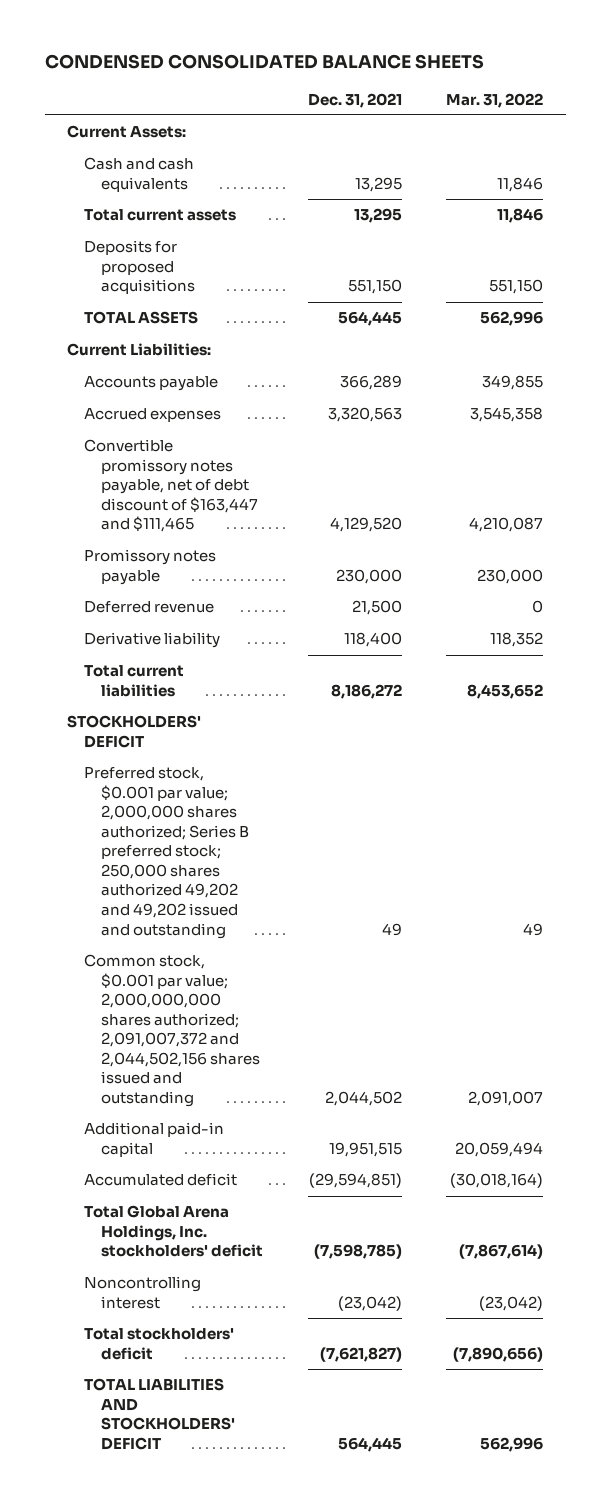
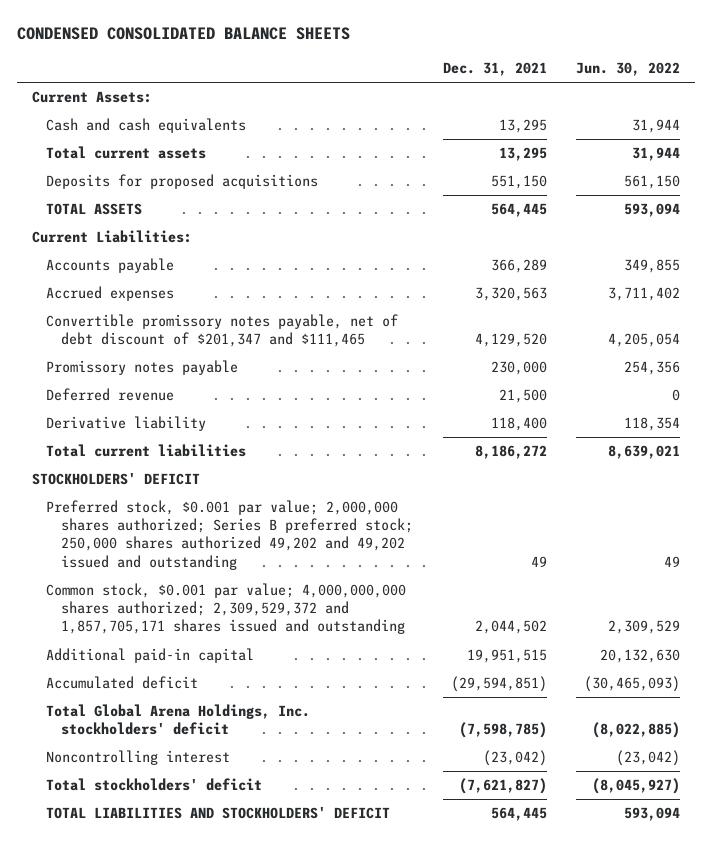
- | Dec. 31, 2021 | Mar. 31, 2022
+ | Dec. 31, 2021 | Jun. 30, 2022
- Convertible promissory notes payable, net of debt discount of $163,447 and $111,465 | 4,129,520 | 4,210,087
+ Convertible promissory notes payable, net of debt discount of $201,347 and $111,465 | 4,129,520 | 4,205,054
- Common stock, $0.001 par value; 2,000,000,000 shares authorized; 2,091,007,372 and 2,044,502,156 shares issued and outstanding | 2,044,502 | 2,091,007
+ Common stock, $0.001 par value; 4,000,000,000 shares authorized; 2,309,529,372 and 1,857,705,171 shares issued and outstanding | 2,044,502 | 2,309,529

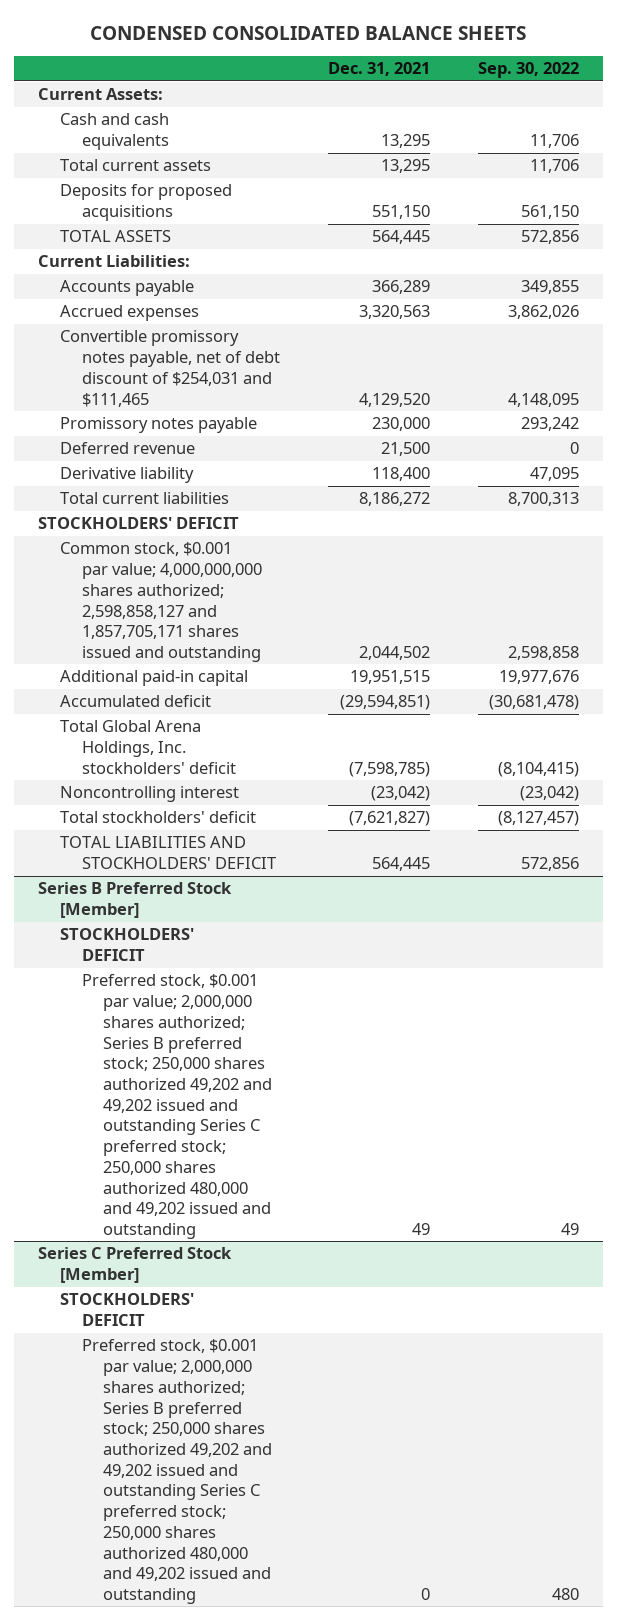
- | Dec. 31, 2021 | Jun. 30, 2022
+ | Dec. 31, 2021 | Sep. 30, 2022
- Convertible promissory notes payable, net of debt discount of $201,347 and $111,465 | 4,129,520 | 4,205,054
+ Convertible promissory notes payable, net of debt discount of $254,031 and $111,465 | 4,129,520 | 4,148,095
- Preferred stock, $0.001 par value; 2,000,000 shares authorized; Series B preferred stock; 250,000 shares authorized 49,202 and 49,202 issued and outstanding | 49 | 49
- Common stock, $0.001 par value; 4,000,000,000 shares authorized; 2,309,529,372 and 1,857,705,171 shares issued and outstanding | 2,044,502 | 2,309,529
+ Common stock, $0.001 par value; 4,000,000,000 shares authorized; 2,598,858,127 and 1,857,705,171 shares issued and outstanding | 2,044,502 | 2,598,858
+ Series B Preferred Stock [Member]
+ STOCKHOLDERS' DEFICIT
+ Preferred stock, $0.001 par value; 2,000,000 shares authorized; Series B preferred stock; 250,000 shares authorized 49,202 and 49,202 issued and outstanding Series C preferred stock; 250,000 shares authorized 480,000 and 49,202 issued and outstanding | 49 | 49
+ Series C Preferred Stock [Member]
+ STOCKHOLDERS' DEFICIT
+ Preferred stock, $0.001 par value; 2,000,000 shares authorized; Series B preferred stock; 250,000 shares authorized 49,202 and 49,202 issued and outstanding Series C preferred stock; 250,000 shares authorized 480,000 and 49,202 issued and outstanding | 0 | 480

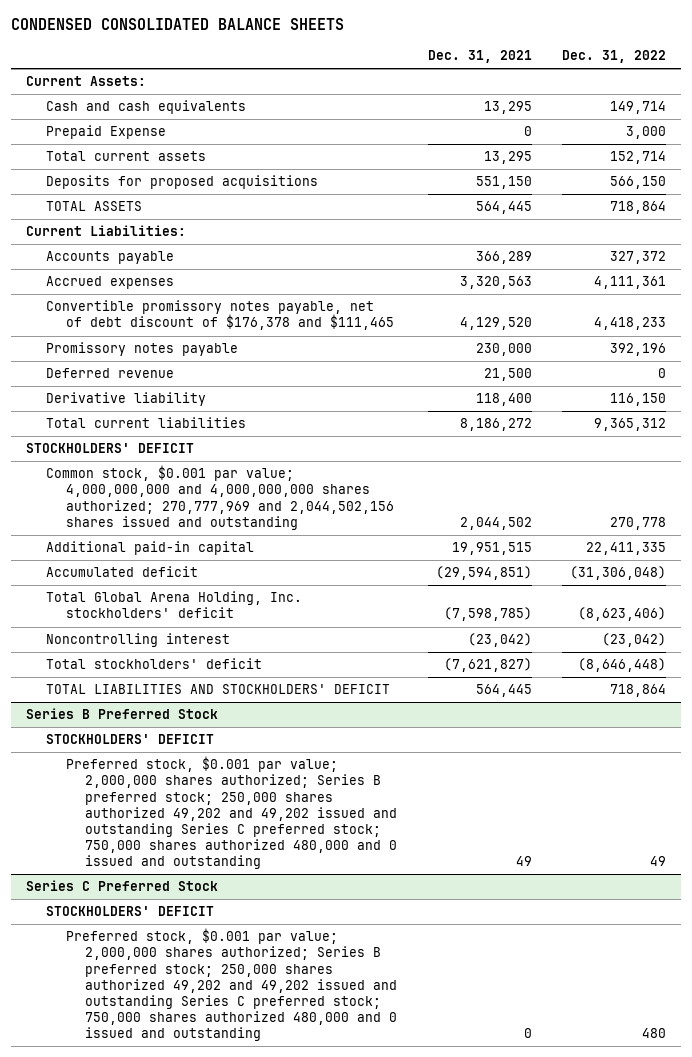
- | Dec. 31, 2021 | Sep. 30, 2022
+ | Dec. 31, 2021 | Dec. 31, 2022
+ Prepaid Expense | 0 | 3,000
- Convertible promissory notes payable, net of debt discount of $254,031 and $111,465 | 4,129,520 | 4,148,095
+ Convertible promissory notes payable, net of debt discount of $176,378 and $111,465 | 4,129,520 | 4,418,233
- Common stock, $0.001 par value; 4,000,000,000 shares authorized; 2,598,858,127 and 1,857,705,171 shares issued and outstanding | 2,044,502 | 2,598,858
+ Common stock, $0.001 par value; 4,000,000,000 and 4,000,000,000 shares authorized; 270,777,969 and 2,044,502,156 shares issued and outstanding | 2,044,502 | 270,778
- Total Global Arena Holdings, Inc. stockholders' deficit | (7,598,785) | (8,104,415)
+ Total Global Arena Holding, Inc. stockholders' deficit | (7,598,785) | (8,623,406)
- Series B Preferred Stock [Member]
+ Series B Preferred Stock
- Preferred stock, $0.001 par value; 2,000,000 shares authorized; Series B preferred stock; 250,000 shares authorized 49,202 and 49,202 issued and outstanding Series C preferred stock; 250,000 shares authorized 480,000 and 49,202 issued and outstanding | 49 | 49
- Series C Preferred Stock [Member]
+ Preferred stock, $0.001 par value; 2,000,000 shares authorized; Series B preferred stock; 250,000 shares authorized 49,202 and 49,202 issued and outstanding Series C preferred stock; 750,000 shares authorized 480,000 and 0 issued and outstanding | 49 | 49
+ Series C Preferred Stock
- Preferred stock, $0.001 par value; 2,000,000 shares authorized; Series B preferred stock; 250,000 shares authorized 49,202 and 49,202 issued and outstanding Series C preferred stock; 250,000 shares authorized 480,000 and 49,202 issued and outstanding | 0 | 480
+ Preferred stock, $0.001 par value; 2,000,000 shares authorized; Series B preferred stock; 250,000 shares authorized 49,202 and 49,202 issued and outstanding Series C preferred stock; 750,000 shares authorized 480,000 and 0 issued and outstanding | 0 | 480

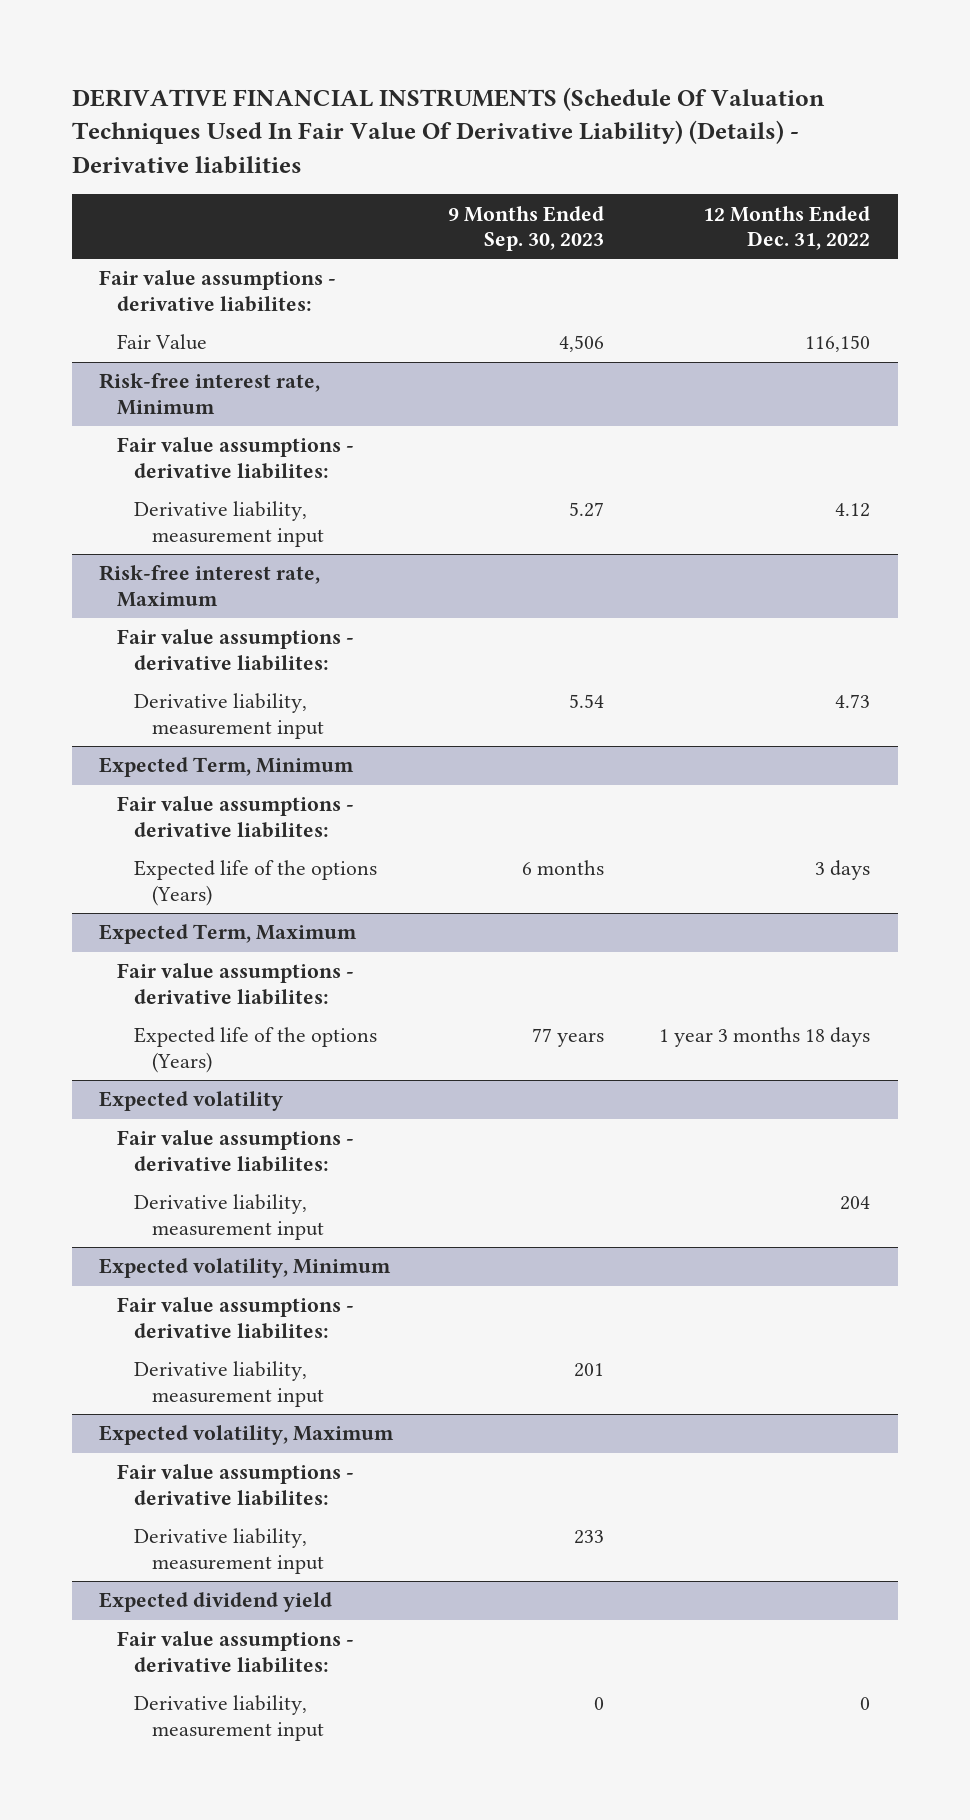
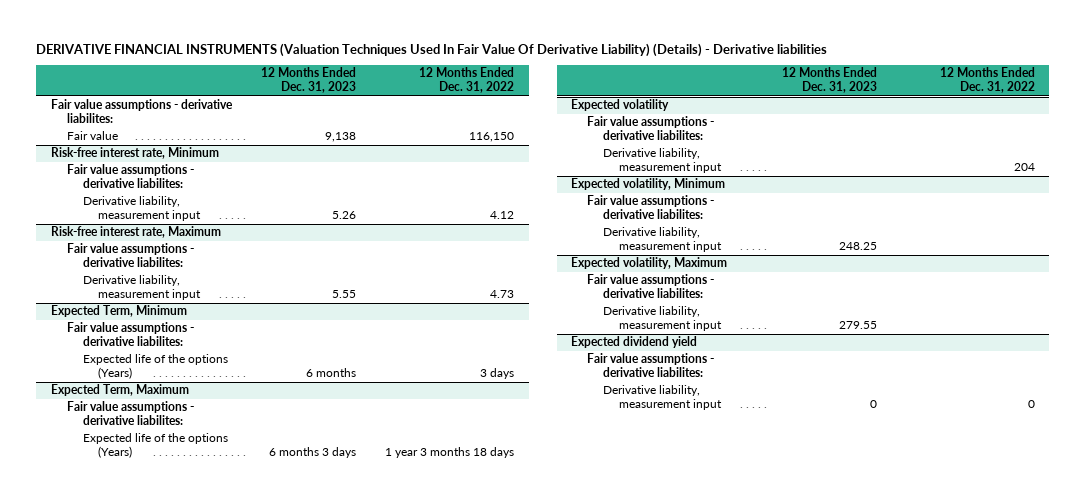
- DERIVATIVE FINANCIAL INSTRUMENTS (Schedule Of Valuation Techniques Used In Fair Value Of Derivative Liability) (Details) - Derivative liabilities
+ DERIVATIVE FINANCIAL INSTRUMENTS (Valuation Techniques Used In Fair Value Of Derivative Liability) (Details) - Derivative liabilities
- | 9 Months Ended Sep. 30, 2023 | 12 Months Ended Dec. 31, 2022
+ | 12 Months Ended Dec. 31, 2023 | 12 Months Ended Dec. 31, 2022
- Fair Value | 4,506 | 116,150
+ Fair value | 9,138 | 116,150

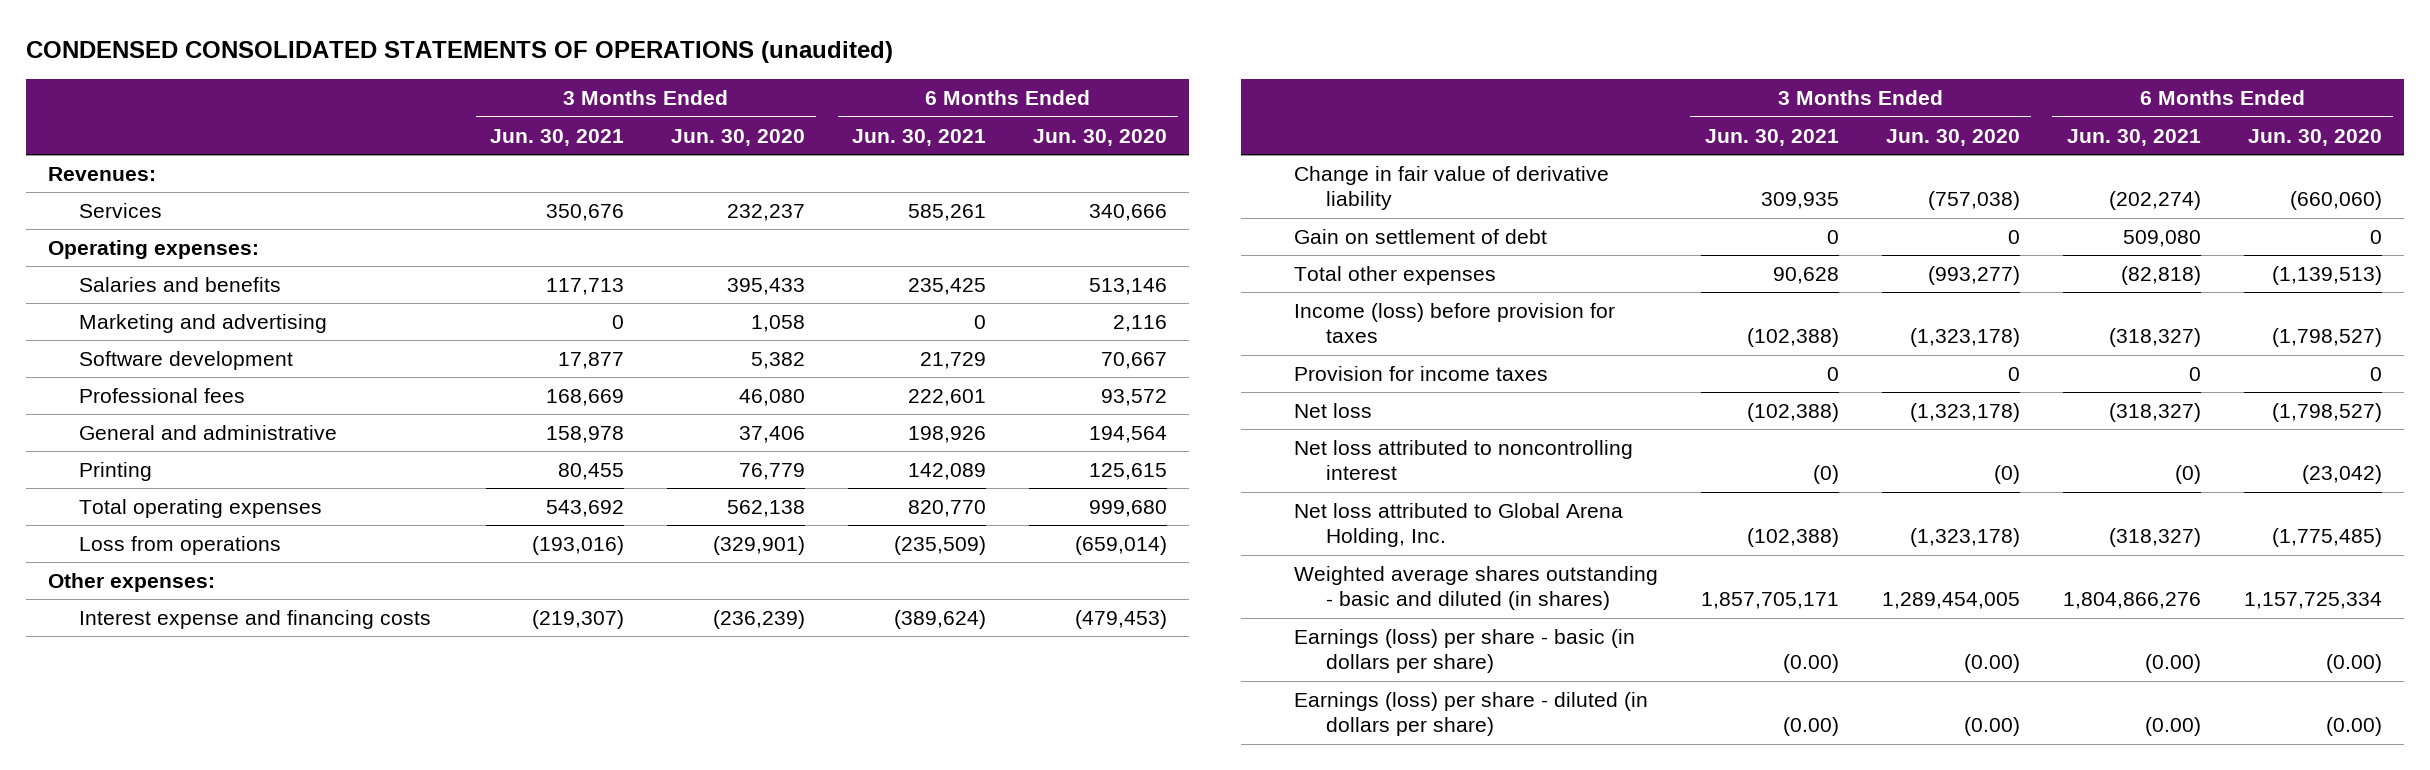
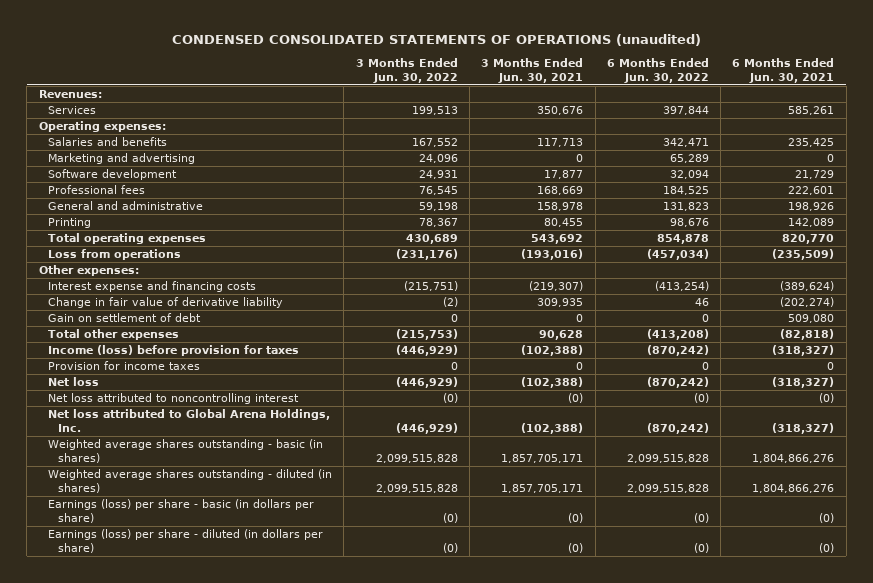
- | 3 Months Ended Jun. 30, 2021 | 3 Months Ended Jun. 30, 2020 | 6 Months Ended Jun. 30, 2021 | 6 Months Ended Jun. 30, 2020
+ | 3 Months Ended Jun. 30, 2022 | 3 Months Ended Jun. 30, 2021 | 6 Months Ended Jun. 30, 2022 | 6 Months Ended Jun. 30, 2021
- Net loss attributed to Global Arena Holding, Inc. | (102,388) | (1,323,178) | (318,327) | (1,775,485)
- Weighted average shares outstanding - basic and diluted (in shares) | 1,857,705,171 | 1,289,454,005 | 1,804,866,276 | 1,157,725,334
- Earnings (loss) per share - basic (in dollars per share) | (0.00) | (0.00) | (0.00) | (0.00)
- Earnings (loss) per share - diluted (in dollars per share) | (0.00) | (0.00) | (0.00) | (0.00)
+ Net loss attributed to Global Arena Holdings, Inc. | (446,929) | (102,388) | (870,242) | (318,327)
+ Weighted average shares outstanding - basic (in shares) | 2,099,515,828 | 1,857,705,171 | 2,099,515,828 | 1,804,866,276
+ Weighted average shares outstanding - diluted (in shares) | 2,099,515,828 | 1,857,705,171 | 2,099,515,828 | 1,804,866,276
+ Earnings (loss) per share - basic (in dollars per share) | (0) | (0) | (0) | (0)
+ Earnings (loss) per share - diluted (in dollars per share) | (0) | (0) | (0) | (0)

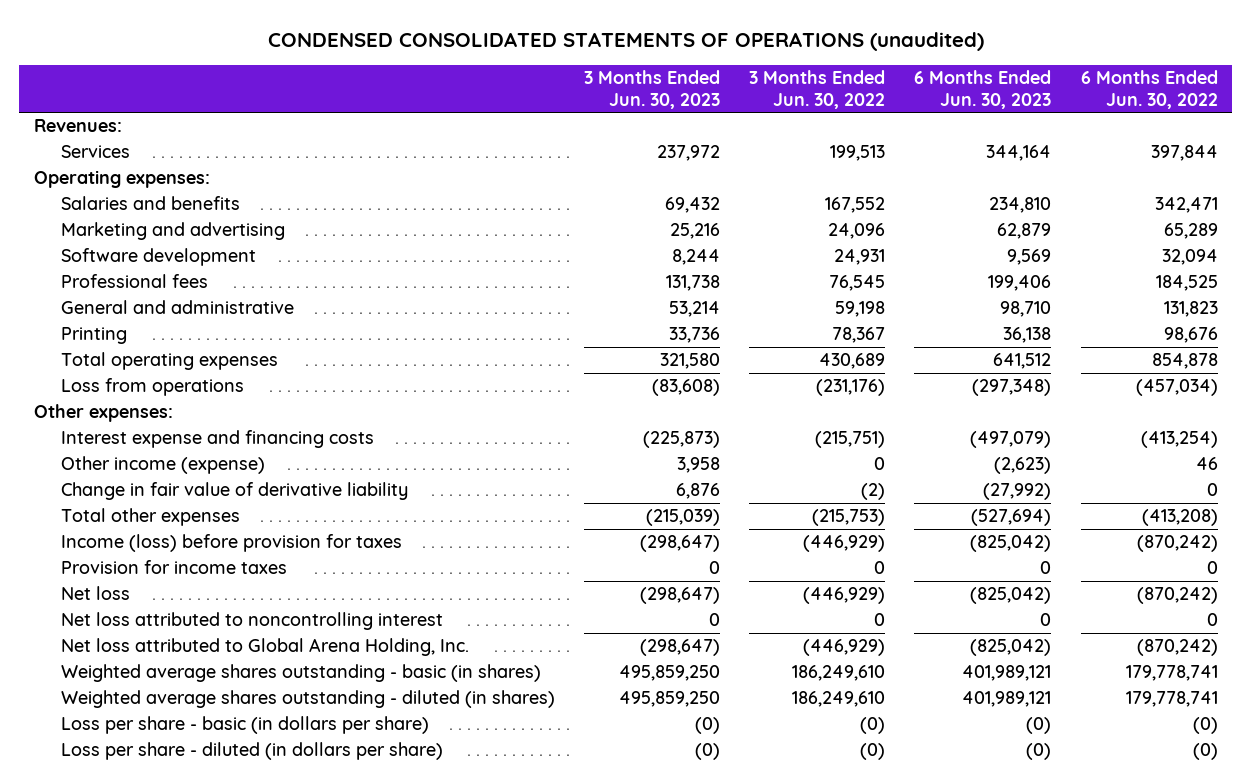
- | 3 Months Ended Jun. 30, 2022 | 3 Months Ended Jun. 30, 2021 | 6 Months Ended Jun. 30, 2022 | 6 Months Ended Jun. 30, 2021
+ | 3 Months Ended Jun. 30, 2023 | 3 Months Ended Jun. 30, 2022 | 6 Months Ended Jun. 30, 2023 | 6 Months Ended Jun. 30, 2022
- Change in fair value of derivative liability | (2) | 309,935 | 46 | (202,274)
- Gain on settlement of debt | 0 | 0 | 0 | 509,080
+ Other income (expense) | 3,958 | 0 | (2,623) | 46
+ Change in fair value of derivative liability | 6,876 | (2) | (27,992) | 0
- Net loss attributed to noncontrolling interest | (0) | (0) | (0) | (0)
- Net loss attributed to Global Arena Holdings, Inc. | (446,929) | (102,388) | (870,242) | (318,327)
- Weighted average shares outstanding - basic (in shares) | 2,099,515,828 | 1,857,705,171 | 2,099,515,828 | 1,804,866,276
- Weighted average shares outstanding - diluted (in shares) | 2,099,515,828 | 1,857,705,171 | 2,099,515,828 | 1,804,866,276
- Earnings (loss) per share - basic (in dollars per share) | (0) | (0) | (0) | (0)
- Earnings (loss) per share - diluted (in dollars per share) | (0) | (0) | (0) | (0)
+ Net loss attributed to noncontrolling interest | 0 | 0 | 0 | 0
+ Net loss attributed to Global Arena Holding, Inc. | (298,647) | (446,929) | (825,042) | (870,242)
+ Weighted average shares outstanding - basic (in shares) | 495,859,250 | 186,249,610 | 401,989,121 | 179,778,741
+ Weighted average shares outstanding - diluted (in shares) | 495,859,250 | 186,249,610 | 401,989,121 | 179,778,741
+ Loss per share - basic (in dollars per share) | (0) | (0) | (0) | (0)
+ Loss per share - diluted (in dollars per share) | (0) | (0) | (0) | (0)

